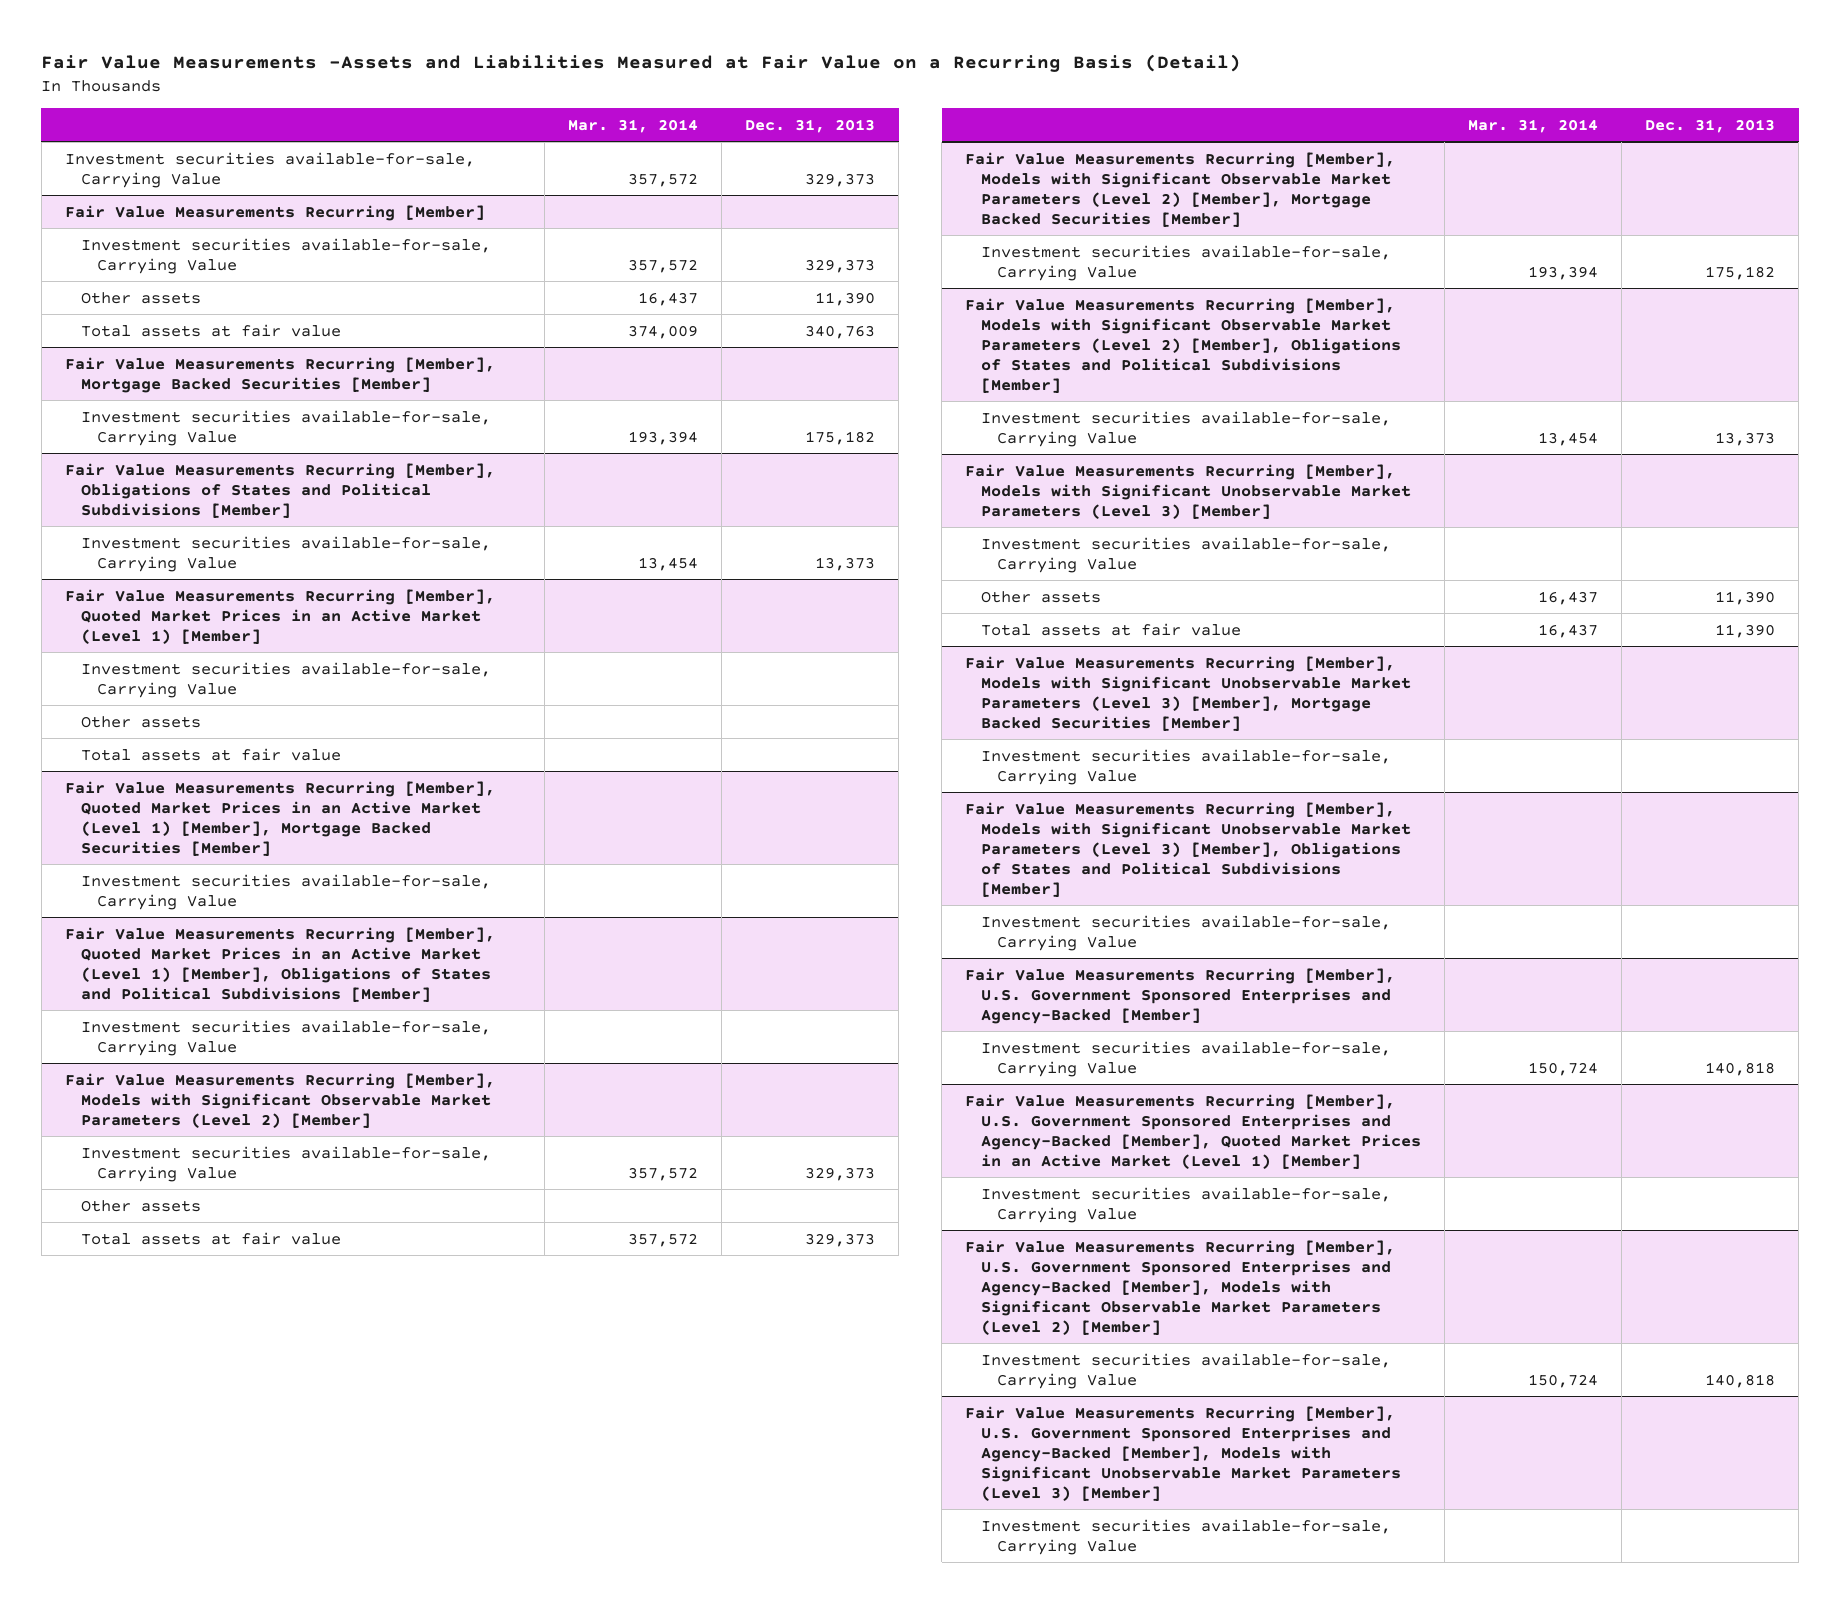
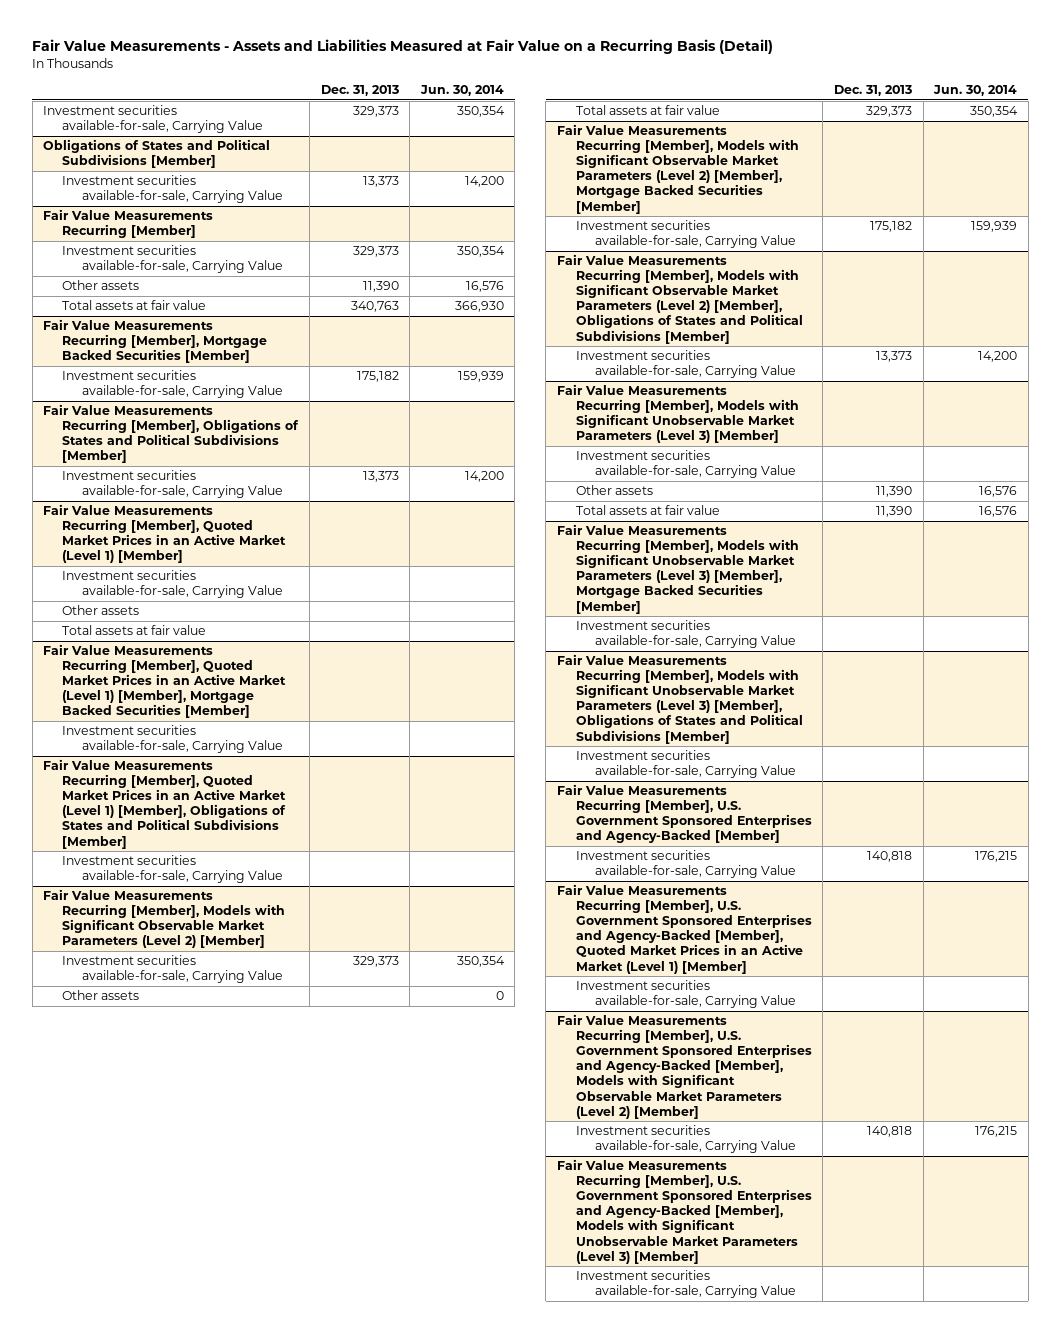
- Fair Value Measurements -Assets and Liabilities Measured at Fair Value on a Recurring Basis (Detail)
+ Fair Value Measurements - Assets and Liabilities Measured at Fair Value on a Recurring Basis (Detail)
- | Mar. 31, 2014 | Dec. 31, 2013
+ | Dec. 31, 2013 | Jun. 30, 2014
+ Obligations of States and Political Subdivisions [Member]
+ Investment securities available-for-sale, Carrying Value | 13,373 | 14,200

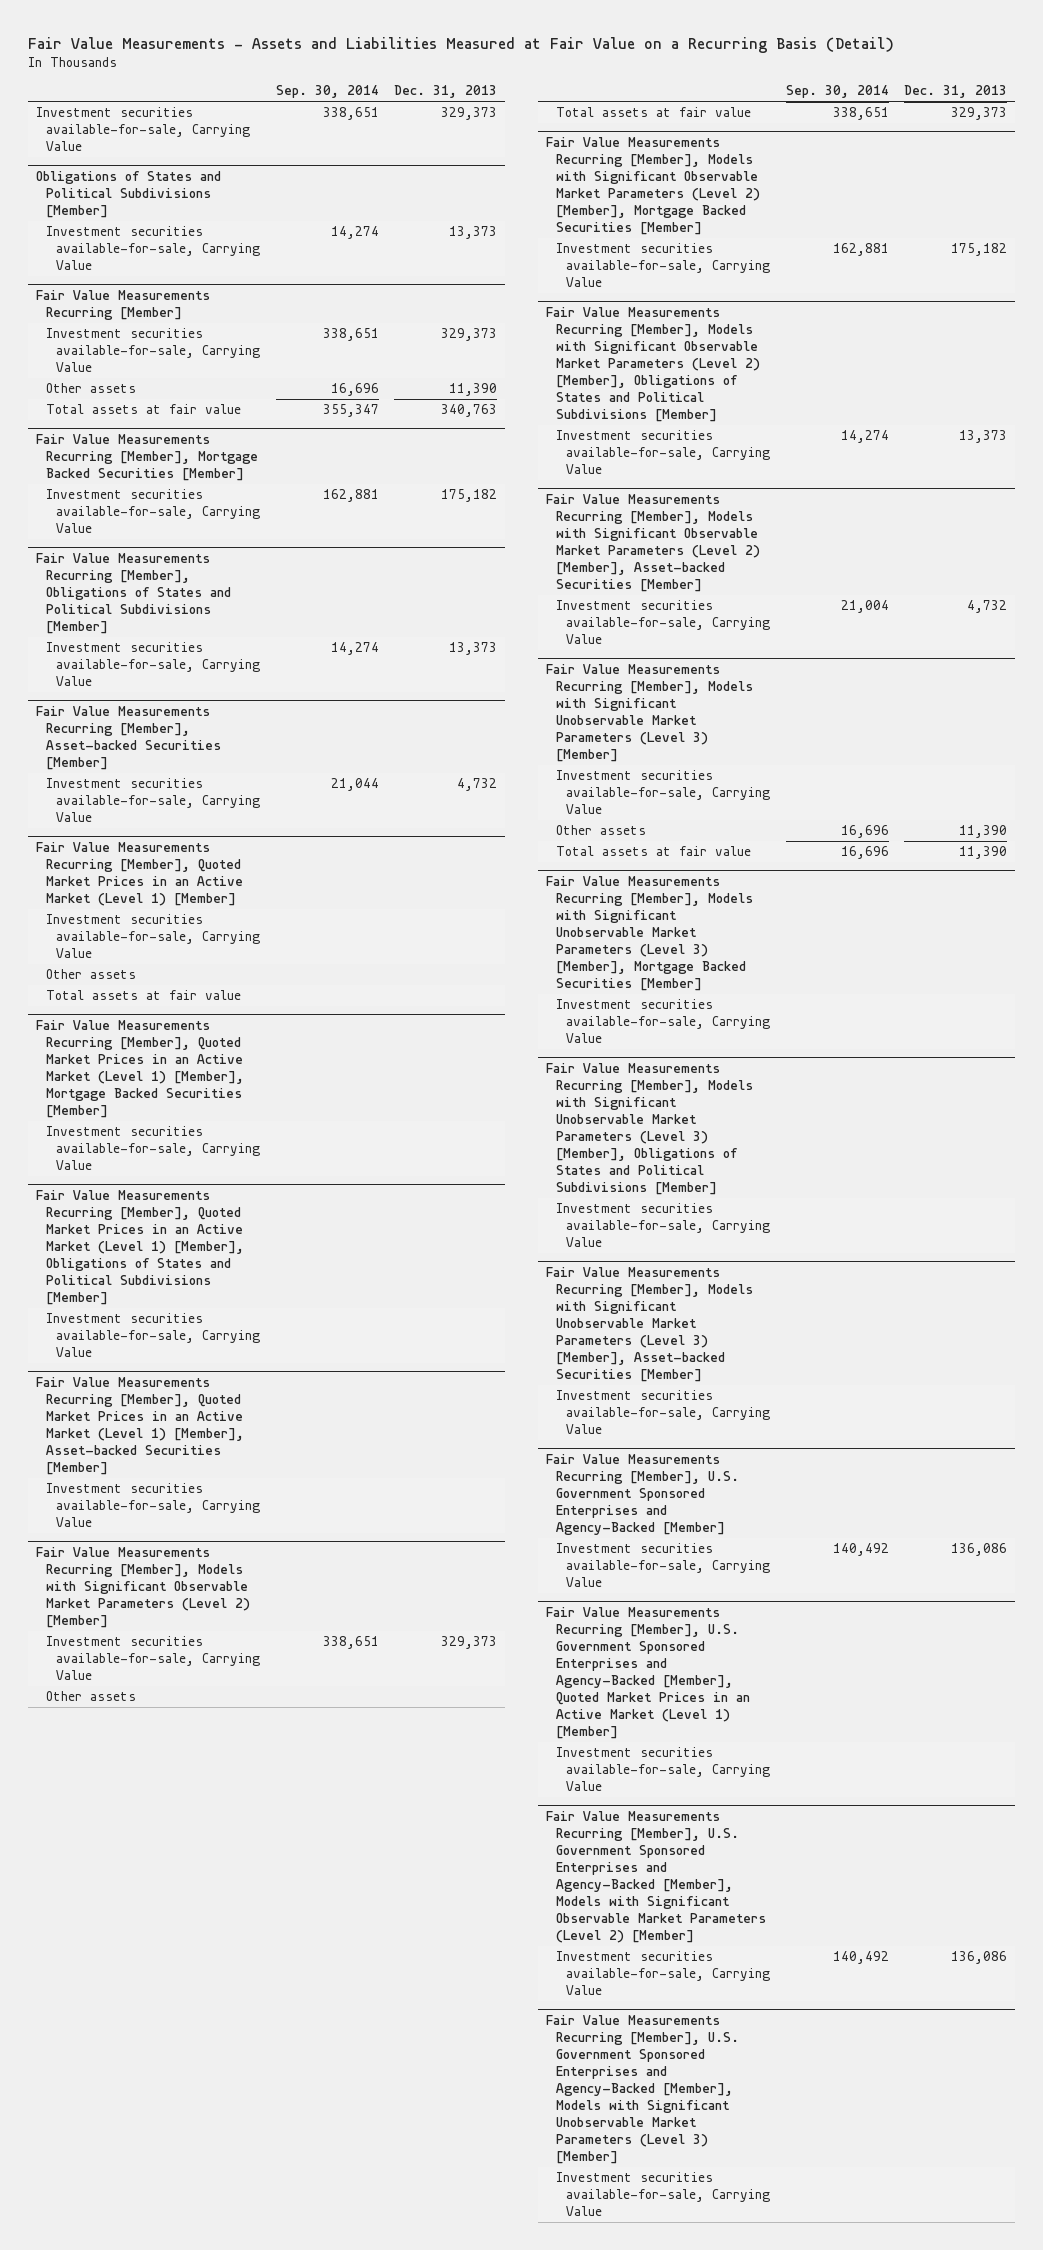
- | Dec. 31, 2013 | Jun. 30, 2014
+ | Sep. 30, 2014 | Dec. 31, 2013
+ Fair Value Measurements Recurring [Member], Asset-backed Securities [Member]
+ Investment securities available-for-sale, Carrying Value | 21,044 | 4,732
+ Fair Value Measurements Recurring [Member], Quoted Market Prices in an Active Market (Level 1) [Member], Asset-backed Securities [Member]
+ Investment securities available-for-sale, Carrying Value
+ Fair Value Measurements Recurring [Member], Models with Significant Observable Market Parameters (Level 2) [Member], Asset-backed Securities [Member]
+ Investment securities available-for-sale, Carrying Value | 21,004 | 4,732
+ Fair Value Measurements Recurring [Member], Models with Significant Unobservable Market Parameters (Level 3) [Member], Asset-backed Securities [Member]
+ Investment securities available-for-sale, Carrying Value
@ Fair Value Measurements Recurring [Member], U.S. Government Sponsored Enterprises and Agency-Backed [Member]
- Investment securities available-for-sale, Carrying Value | 140,818 | 176,215
+ Investment securities available-for-sale, Carrying Value | 140,492 | 136,086
@ Fair Value Measurements Recurring [Member], U.S. Government Sponsored Enterprises and Agency-Backed [Member], Models with Significant Observable Market Parameters (Level 2) [Member]
- Investment securities available-for-sale, Carrying Value | 140,818 | 176,215
+ Investment securities available-for-sale, Carrying Value | 140,492 | 136,086

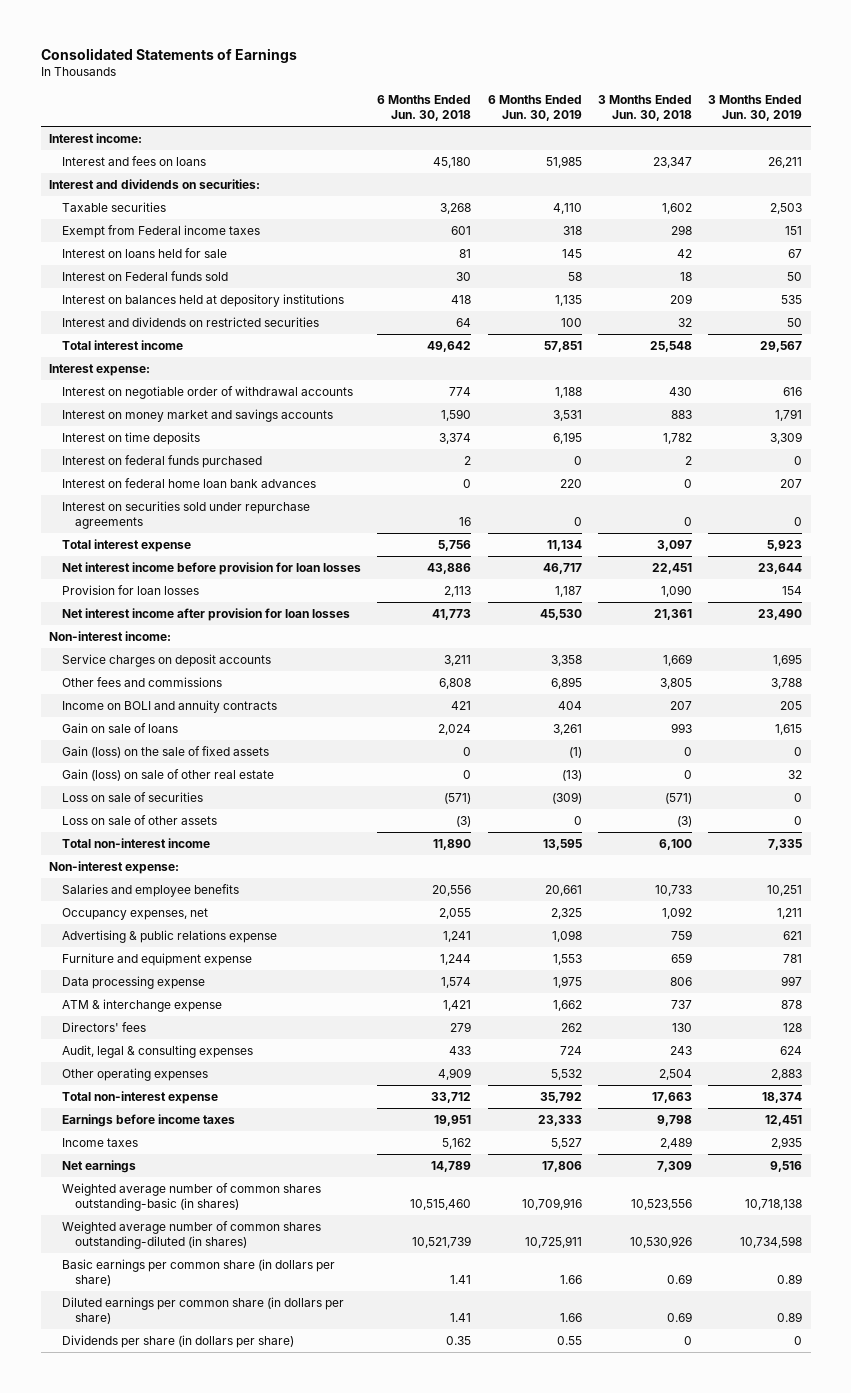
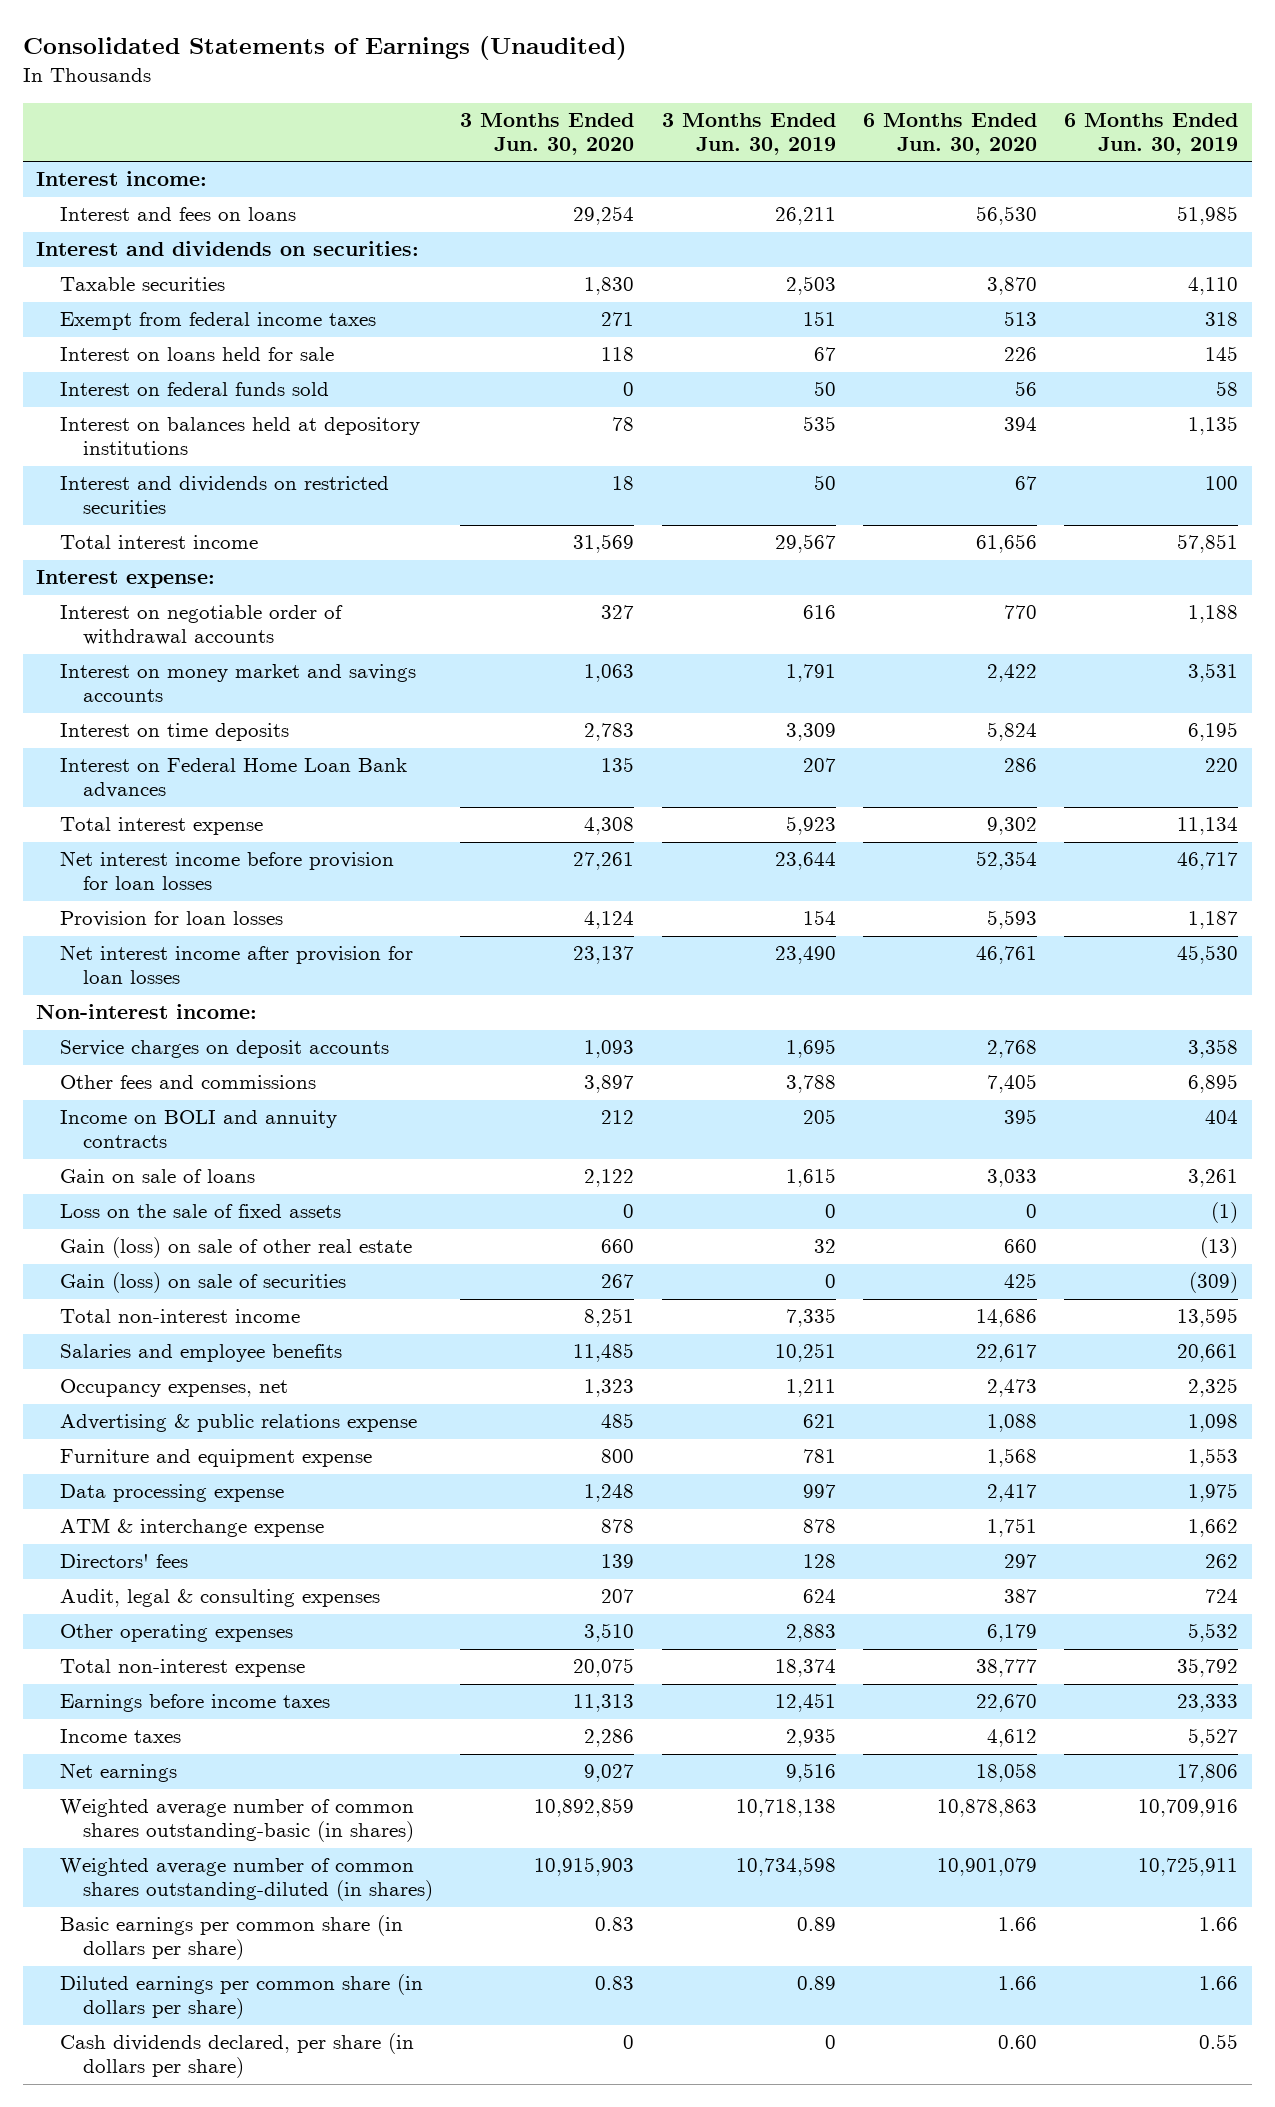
- Consolidated Statements of Earnings
+ Consolidated Statements of Earnings (Unaudited)
- | 6 Months Ended Jun. 30, 2018 | 6 Months Ended Jun. 30, 2019 | 3 Months Ended Jun. 30, 2018 | 3 Months Ended Jun. 30, 2019
+ | 3 Months Ended Jun. 30, 2020 | 3 Months Ended Jun. 30, 2019 | 6 Months Ended Jun. 30, 2020 | 6 Months Ended Jun. 30, 2019
- Exempt from Federal income taxes | 601 | 318 | 298 | 151
+ Exempt from federal income taxes | 271 | 151 | 513 | 318
- Interest on Federal funds sold | 30 | 58 | 18 | 50
+ Interest on federal funds sold | 0 | 50 | 56 | 58
- Interest on federal funds purchased | 2 | 0 | 2 | 0
- Interest on federal home loan bank advances | 0 | 220 | 0 | 207
- Interest on securities sold under repurchase agreements | 16 | 0 | 0 | 0
+ Interest on Federal Home Loan Bank advances | 135 | 207 | 286 | 220
- Gain (loss) on the sale of fixed assets | 0 | (1) | 0 | 0
+ Loss on the sale of fixed assets | 0 | 0 | 0 | (1)
- Loss on sale of securities | (571) | (309) | (571) | 0
- Loss on sale of other assets | (3) | 0 | (3) | 0
+ Gain (loss) on sale of securities | 267 | 0 | 425 | (309)
- Non-interest expense:
- Dividends per share (in dollars per share) | 0.35 | 0.55 | 0 | 0
+ Cash dividends declared, per share (in dollars per share) | 0 | 0 | 0.60 | 0.55

